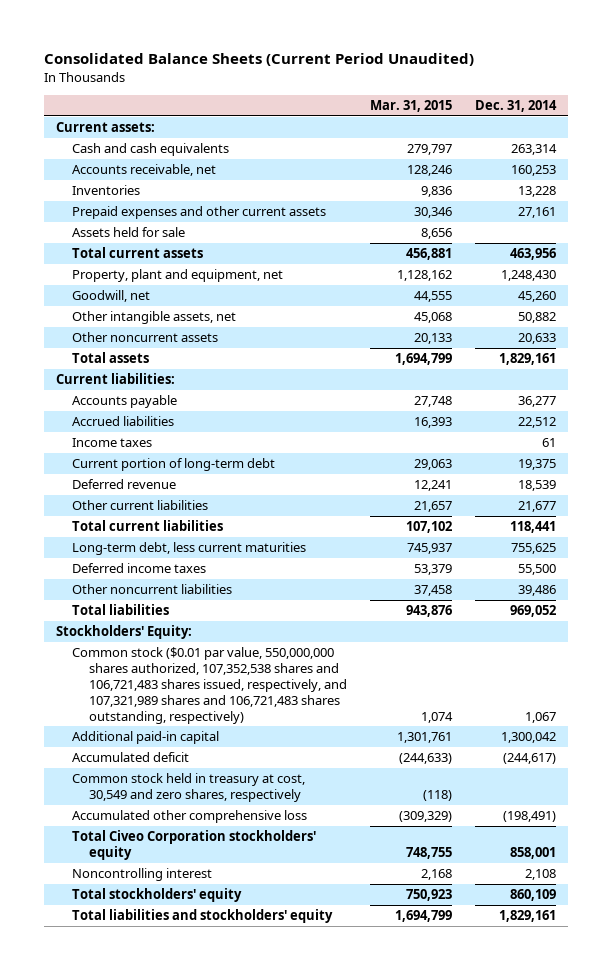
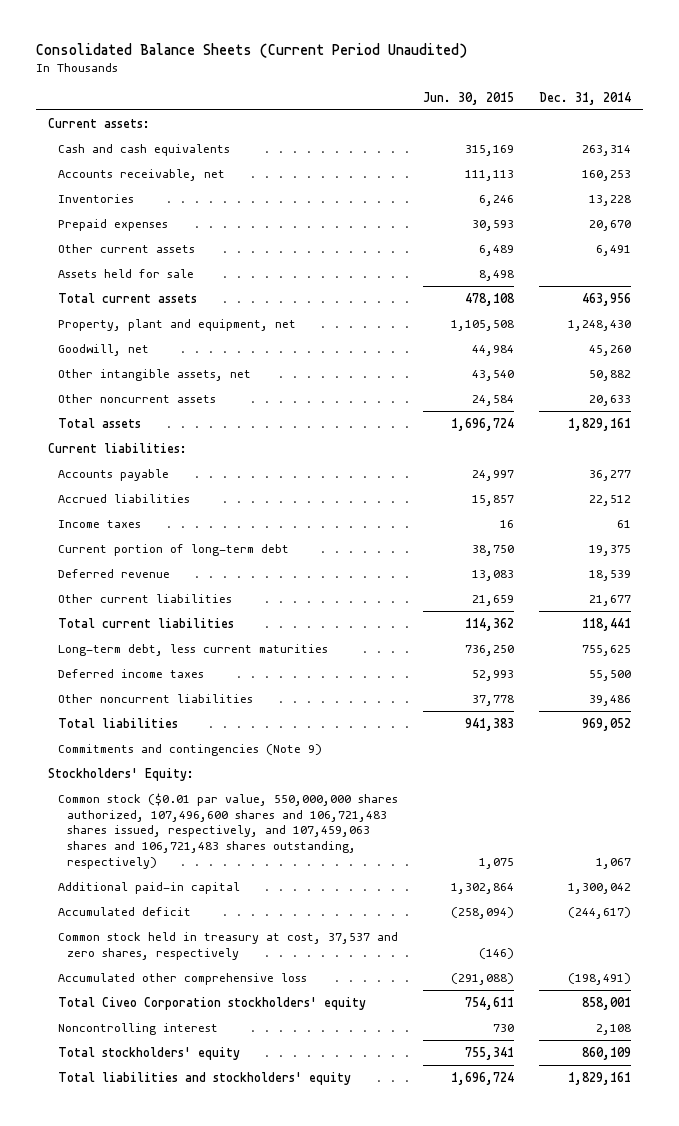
- | Mar. 31, 2015 | Dec. 31, 2014
+ | Jun. 30, 2015 | Dec. 31, 2014
- Prepaid expenses and other current assets | 30,346 | 27,161
+ Prepaid expenses | 30,593 | 20,670
+ Other current assets | 6,489 | 6,491
+ Commitments and contingencies (Note 9)
- Common stock ($0.01 par value, 550,000,000 shares authorized, 107,352,538 shares and 106,721,483 shares issued, respectively, and 107,321,989 shares and 106,721,483 shares outstanding, respectively) | 1,074 | 1,067
+ Common stock ($0.01 par value, 550,000,000 shares authorized, 107,496,600 shares and 106,721,483 shares issued, respectively, and 107,459,063 shares and 106,721,483 shares outstanding, respectively) | 1,075 | 1,067
- Common stock held in treasury at cost, 30,549 and zero shares, respectively | (118) |
+ Common stock held in treasury at cost, 37,537 and zero shares, respectively | (146) |

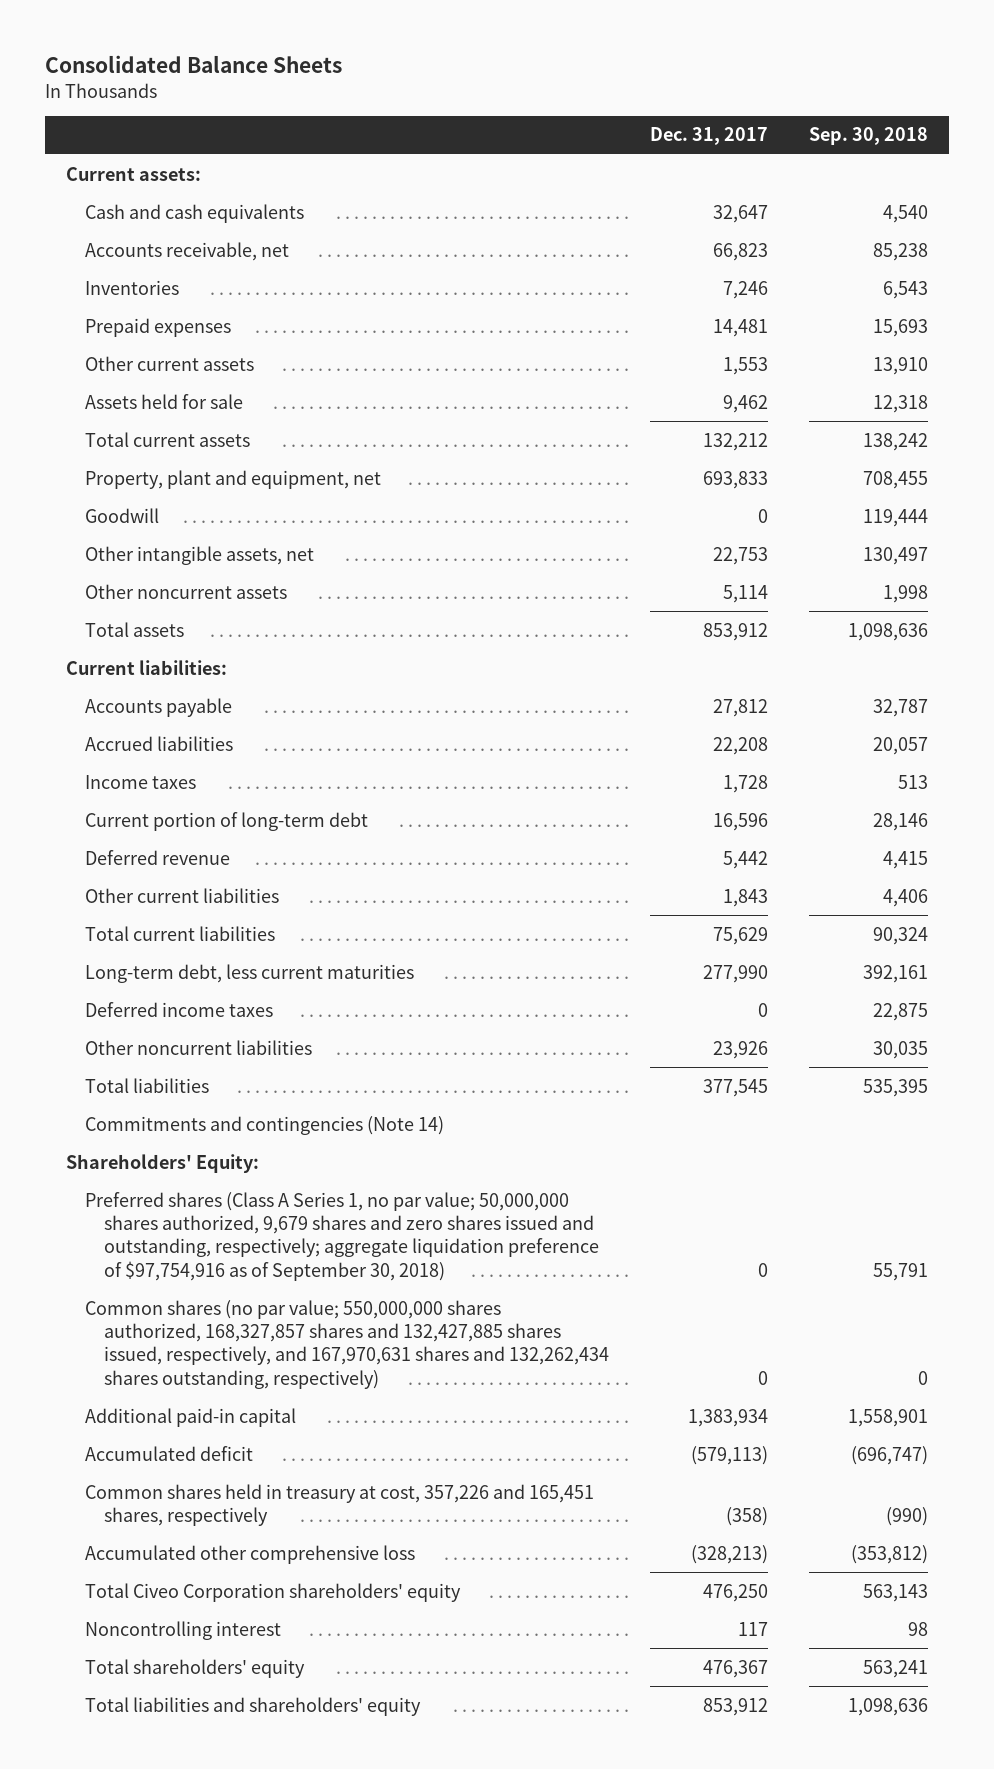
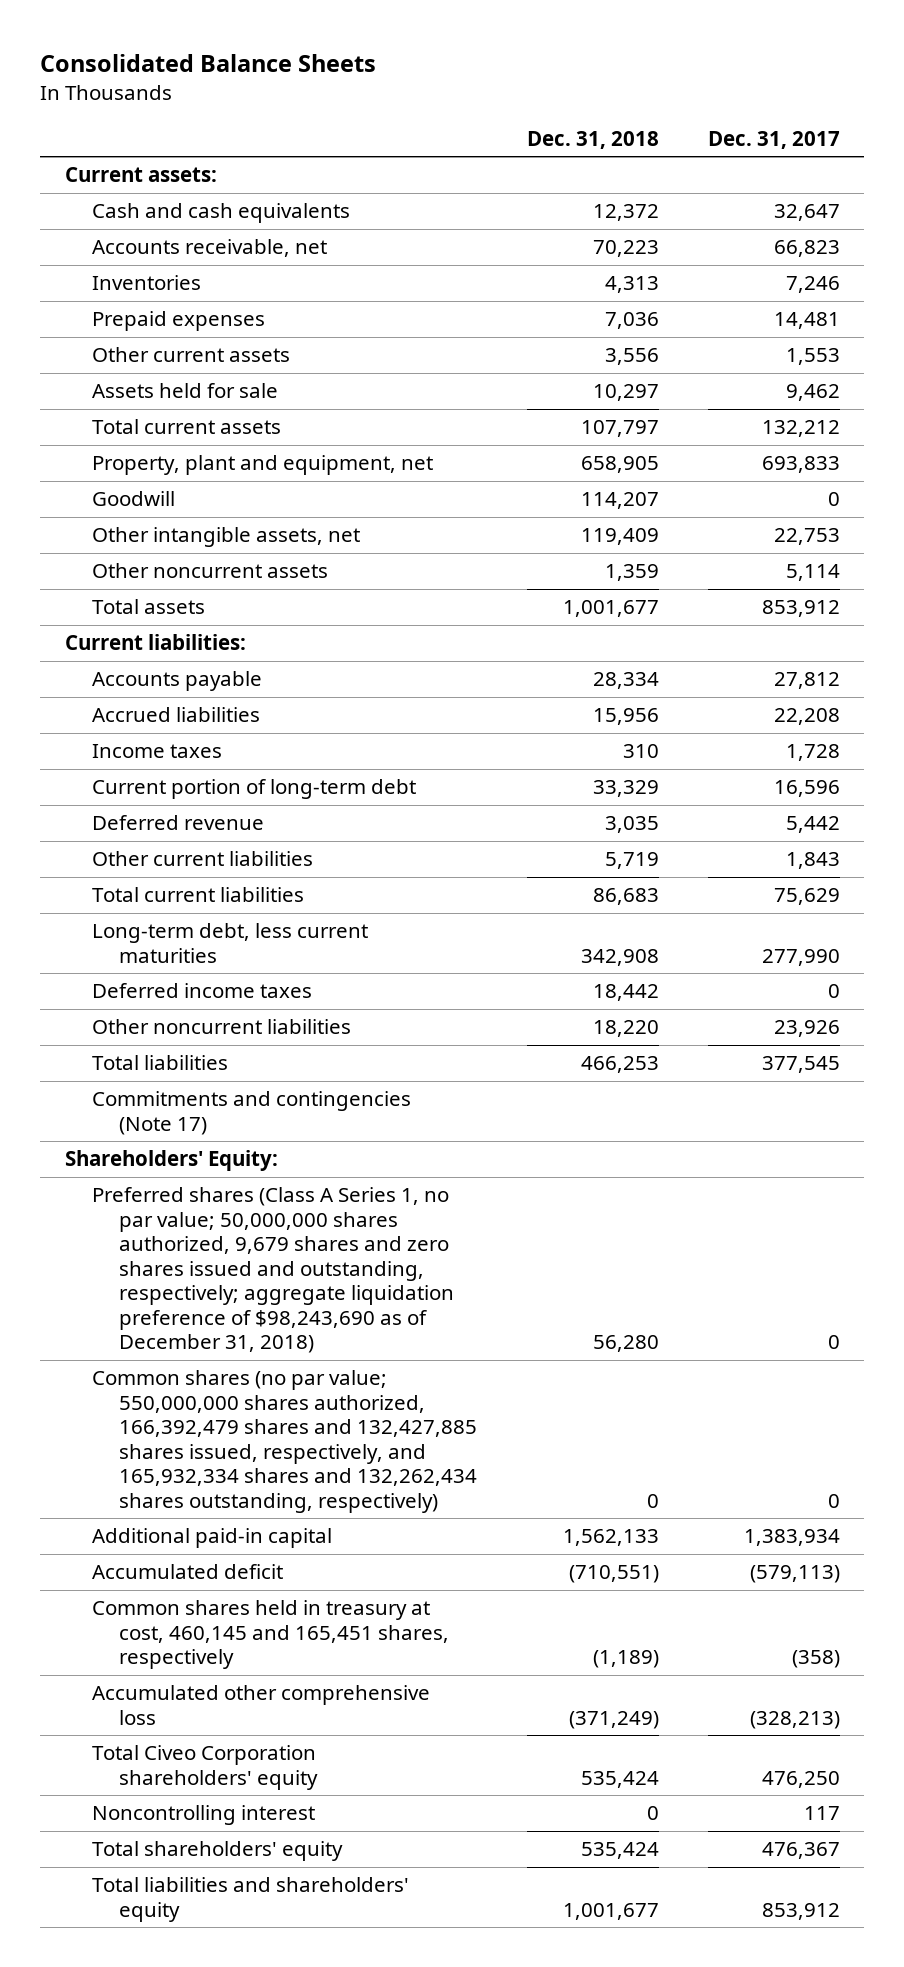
- | Dec. 31, 2017 | Sep. 30, 2018
+ | Dec. 31, 2018 | Dec. 31, 2017
- Commitments and contingencies (Note 14)
+ Commitments and contingencies (Note 17)
- Preferred shares (Class A Series 1, no par value; 50,000,000 shares authorized, 9,679 shares and zero shares issued and outstanding, respectively; aggregate liquidation preference of $97,754,916 as of September 30, 2018) | 0 | 55,791
- Common shares (no par value; 550,000,000 shares authorized, 168,327,857 shares and 132,427,885 shares issued, respectively, and 167,970,631 shares and 132,262,434 shares outstanding, respectively) | 0 | 0
+ Preferred shares (Class A Series 1, no par value; 50,000,000 shares authorized, 9,679 shares and zero shares issued and outstanding, respectively; aggregate liquidation preference of $98,243,690 as of December 31, 2018) | 56,280 | 0
+ Common shares (no par value; 550,000,000 shares authorized, 166,392,479 shares and 132,427,885 shares issued, respectively, and 165,932,334 shares and 132,262,434 shares outstanding, respectively) | 0 | 0
- Common shares held in treasury at cost, 357,226 and 165,451 shares, respectively | (358) | (990)
+ Common shares held in treasury at cost, 460,145 and 165,451 shares, respectively | (1,189) | (358)

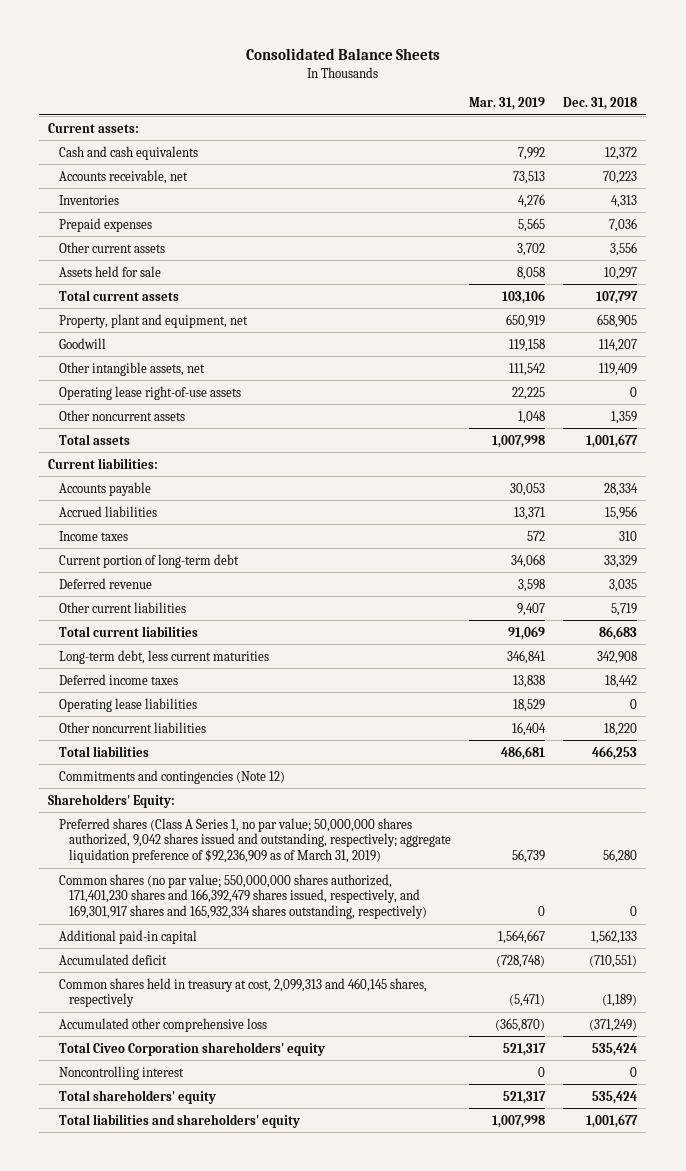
- | Dec. 31, 2018 | Dec. 31, 2017
+ | Mar. 31, 2019 | Dec. 31, 2018
+ Operating lease right-of-use assets | 22,225 | 0
+ Operating lease liabilities | 18,529 | 0
- Commitments and contingencies (Note 17)
+ Commitments and contingencies (Note 12)
- Preferred shares (Class A Series 1, no par value; 50,000,000 shares authorized, 9,679 shares and zero shares issued and outstanding, respectively; aggregate liquidation preference of $98,243,690 as of December 31, 2018) | 56,280 | 0
- Common shares (no par value; 550,000,000 shares authorized, 166,392,479 shares and 132,427,885 shares issued, respectively, and 165,932,334 shares and 132,262,434 shares outstanding, respectively) | 0 | 0
+ Preferred shares (Class A Series 1, no par value; 50,000,000 shares authorized, 9,042 shares issued and outstanding, respectively; aggregate liquidation preference of $92,236,909 as of March 31, 2019) | 56,739 | 56,280
+ Common shares (no par value; 550,000,000 shares authorized, 171,401,230 shares and 166,392,479 shares issued, respectively, and 169,301,917 shares and 165,932,334 shares outstanding, respectively) | 0 | 0
- Common shares held in treasury at cost, 460,145 and 165,451 shares, respectively | (1,189) | (358)
+ Common shares held in treasury at cost, 2,099,313 and 460,145 shares, respectively | (5,471) | (1,189)

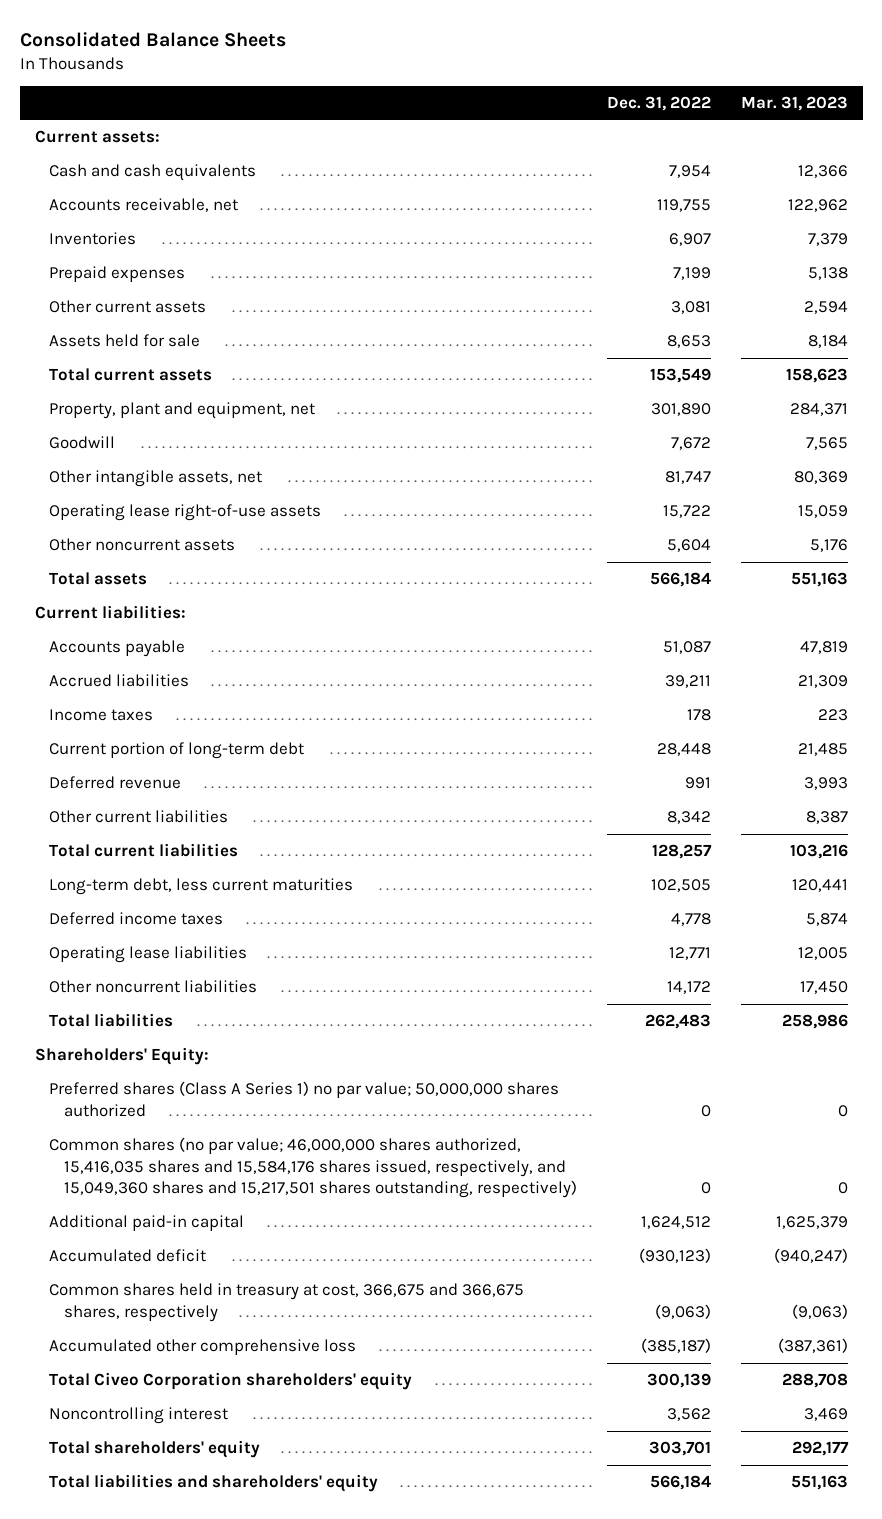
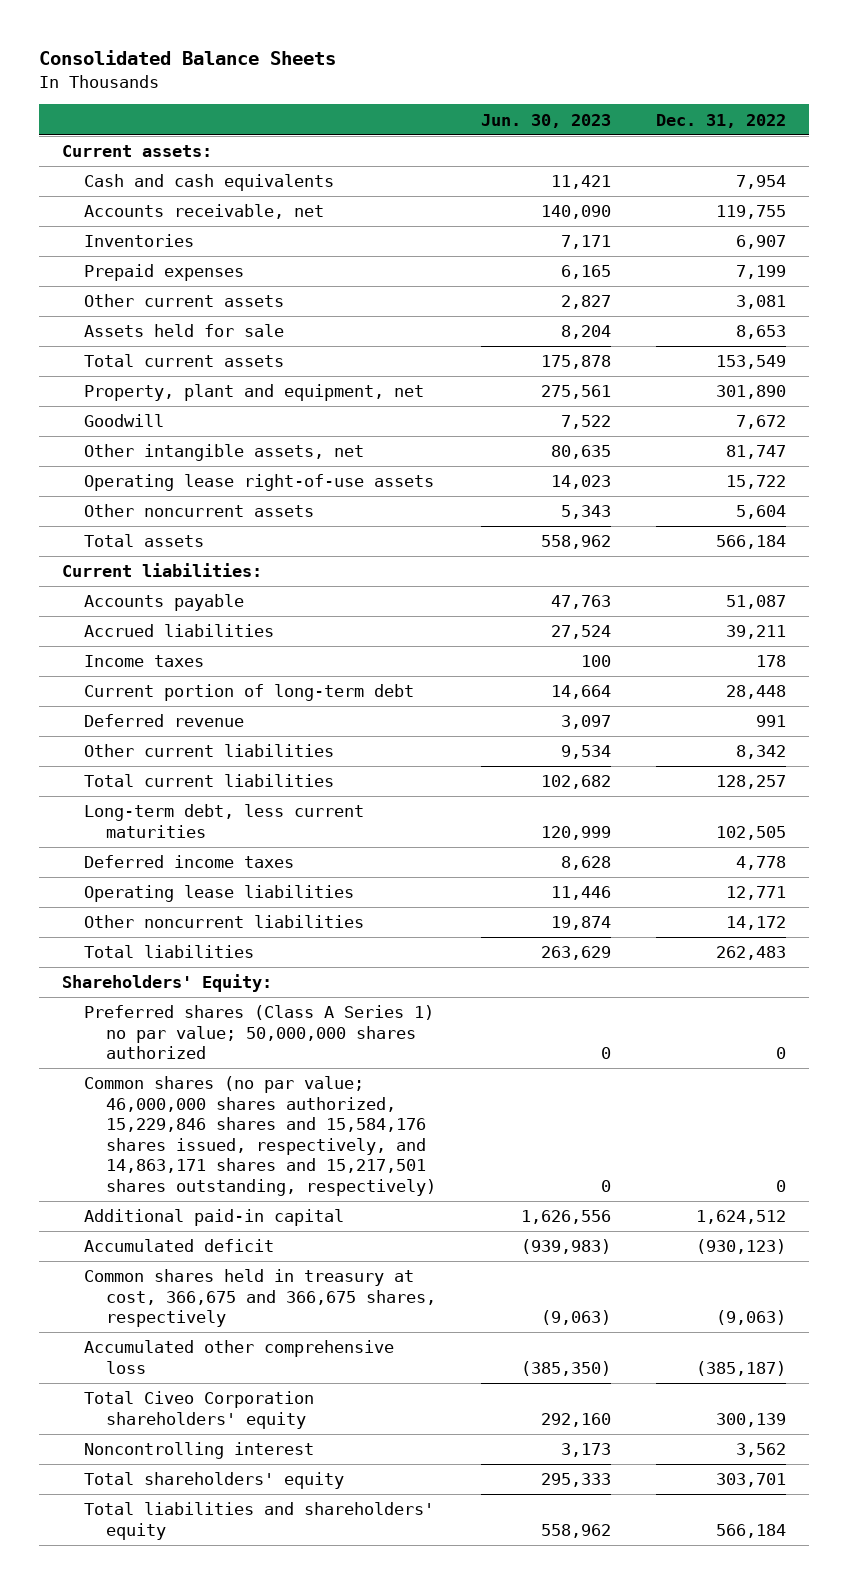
- | Dec. 31, 2022 | Mar. 31, 2023
+ | Jun. 30, 2023 | Dec. 31, 2022
- Common shares (no par value; 46,000,000 shares authorized, 15,416,035 shares and 15,584,176 shares issued, respectively, and 15,049,360 shares and 15,217,501 shares outstanding, respectively) | 0 | 0
+ Common shares (no par value; 46,000,000 shares authorized, 15,229,846 shares and 15,584,176 shares issued, respectively, and 14,863,171 shares and 15,217,501 shares outstanding, respectively) | 0 | 0

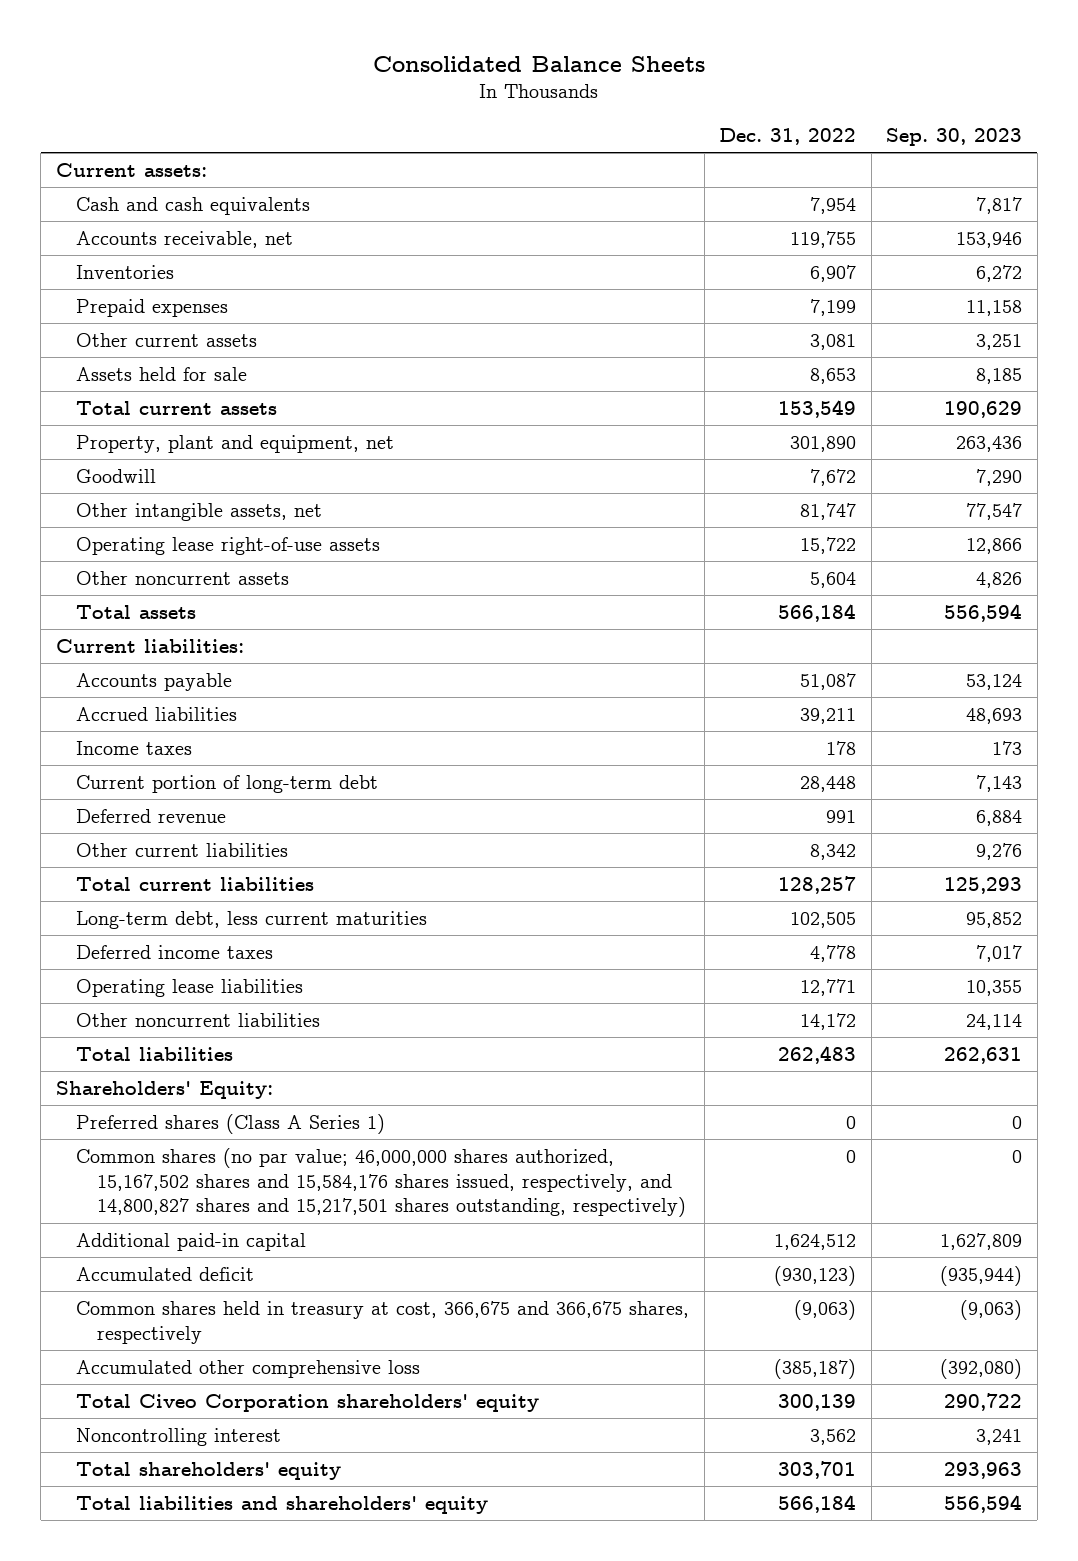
- | Jun. 30, 2023 | Dec. 31, 2022
+ | Dec. 31, 2022 | Sep. 30, 2023
- Preferred shares (Class A Series 1) no par value; 50,000,000 shares authorized | 0 | 0
- Common shares (no par value; 46,000,000 shares authorized, 15,229,846 shares and 15,584,176 shares issued, respectively, and 14,863,171 shares and 15,217,501 shares outstanding, respectively) | 0 | 0
+ Preferred shares (Class A Series 1) | 0 | 0
+ Common shares (no par value; 46,000,000 shares authorized, 15,167,502 shares and 15,584,176 shares issued, respectively, and 14,800,827 shares and 15,217,501 shares outstanding, respectively) | 0 | 0

